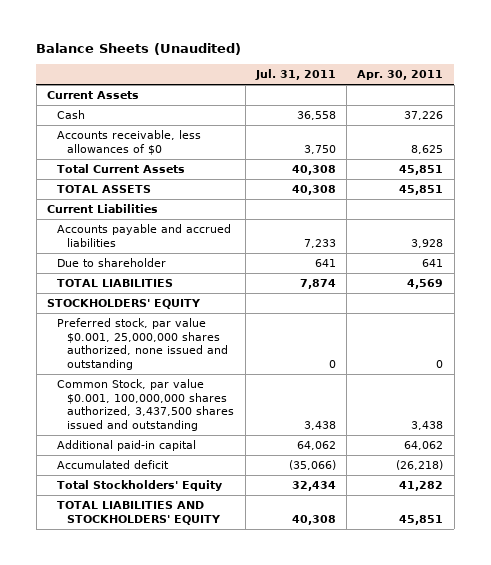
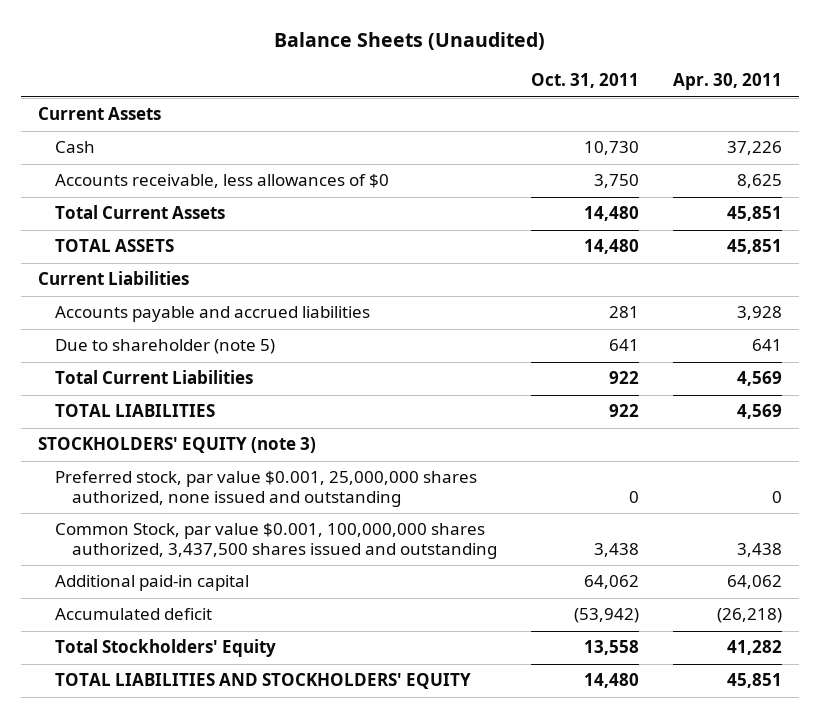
- | Jul. 31, 2011 | Apr. 30, 2011
+ | Oct. 31, 2011 | Apr. 30, 2011
- Due to shareholder | 641 | 641
+ Due to shareholder (note 5) | 641 | 641
+ Total Current Liabilities | 922 | 4,569
- STOCKHOLDERS' EQUITY
+ STOCKHOLDERS' EQUITY (note 3)

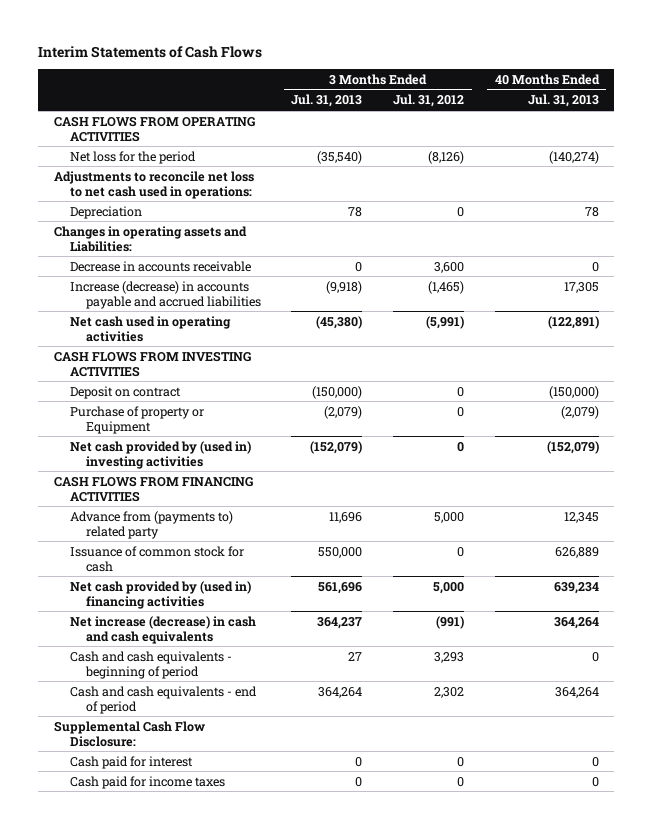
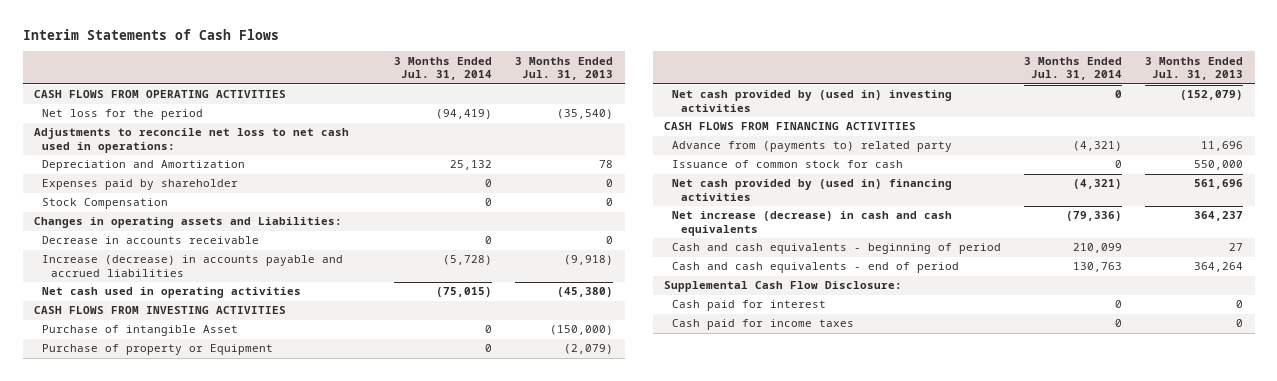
- | 3 Months Ended Jul. 31, 2013 | 3 Months Ended Jul. 31, 2012 | 40 Months Ended Jul. 31, 2013
+ | 3 Months Ended Jul. 31, 2014 | 3 Months Ended Jul. 31, 2013
- Depreciation | 78 | 0 | 78
+ Depreciation and Amortization | 25,132 | 78
+ Expenses paid by shareholder | 0 | 0
+ Stock Compensation | 0 | 0
- Deposit on contract | (150,000) | 0 | (150,000)
+ Purchase of intangible Asset | 0 | (150,000)

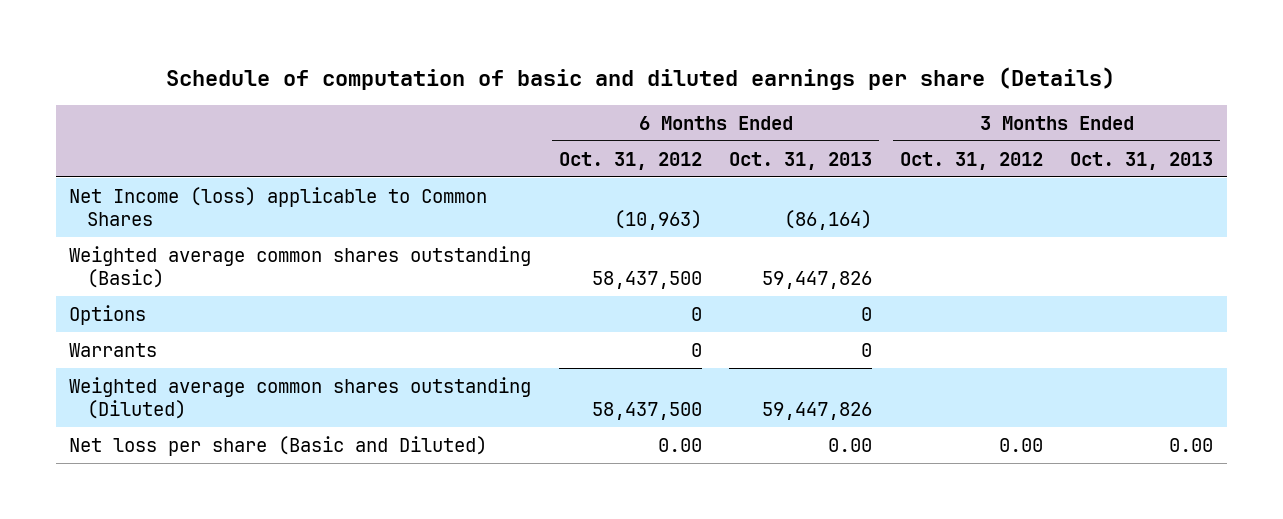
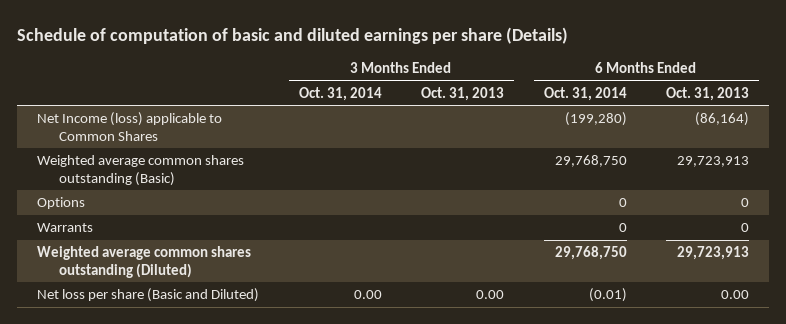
- | 6 Months Ended Oct. 31, 2012 | 6 Months Ended Oct. 31, 2013 | 3 Months Ended Oct. 31, 2012 | 3 Months Ended Oct. 31, 2013
+ | 3 Months Ended Oct. 31, 2014 | 3 Months Ended Oct. 31, 2013 | 6 Months Ended Oct. 31, 2014 | 6 Months Ended Oct. 31, 2013
- Weighted average common shares outstanding (Basic) | 58,437,500 | 59,447,826 | |
+ Weighted average common shares outstanding (Basic) | | | 29,768,750 | 29,723,913
- Weighted average common shares outstanding (Diluted) | 58,437,500 | 59,447,826 | |
+ Weighted average common shares outstanding (Diluted) | | | 29,768,750 | 29,723,913

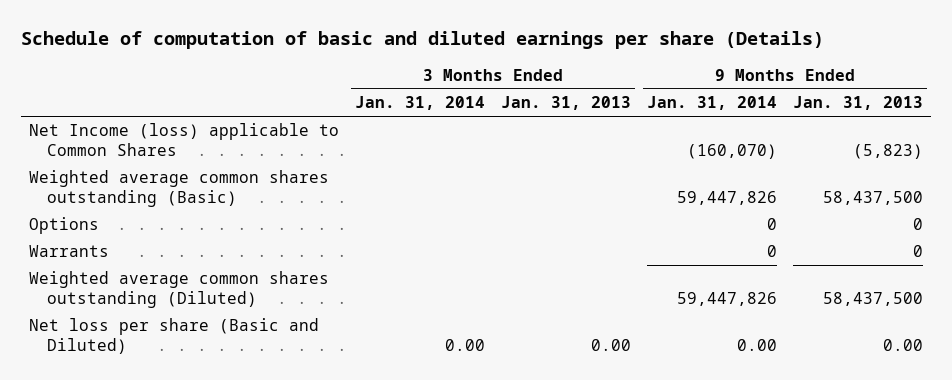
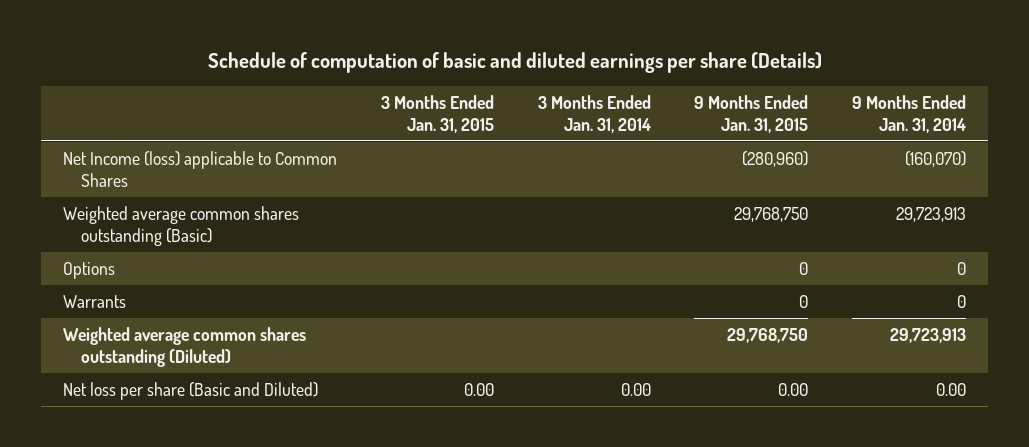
- | 3 Months Ended Jan. 31, 2014 | 3 Months Ended Jan. 31, 2013 | 9 Months Ended Jan. 31, 2014 | 9 Months Ended Jan. 31, 2013
+ | 3 Months Ended Jan. 31, 2015 | 3 Months Ended Jan. 31, 2014 | 9 Months Ended Jan. 31, 2015 | 9 Months Ended Jan. 31, 2014
- Weighted average common shares outstanding (Basic) | | | 59,447,826 | 58,437,500
+ Weighted average common shares outstanding (Basic) | | | 29,768,750 | 29,723,913
- Weighted average common shares outstanding (Diluted) | | | 59,447,826 | 58,437,500
+ Weighted average common shares outstanding (Diluted) | | | 29,768,750 | 29,723,913

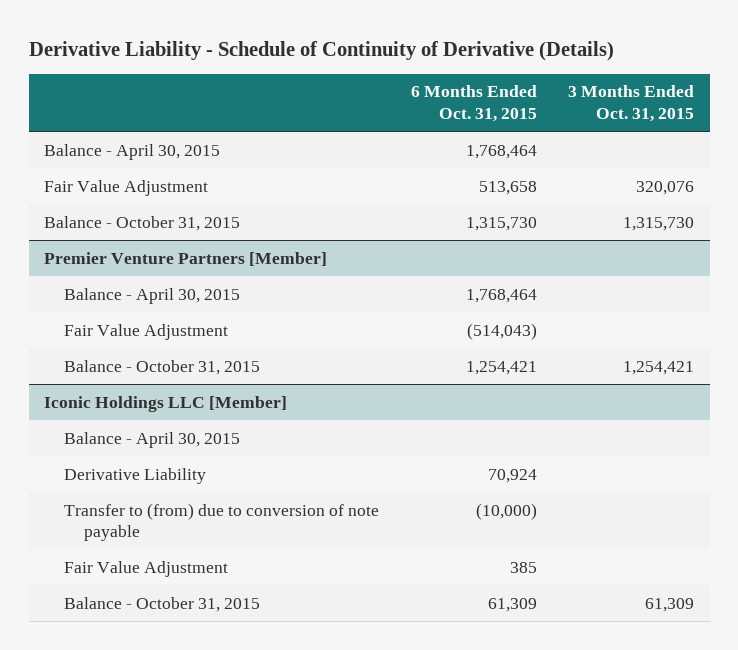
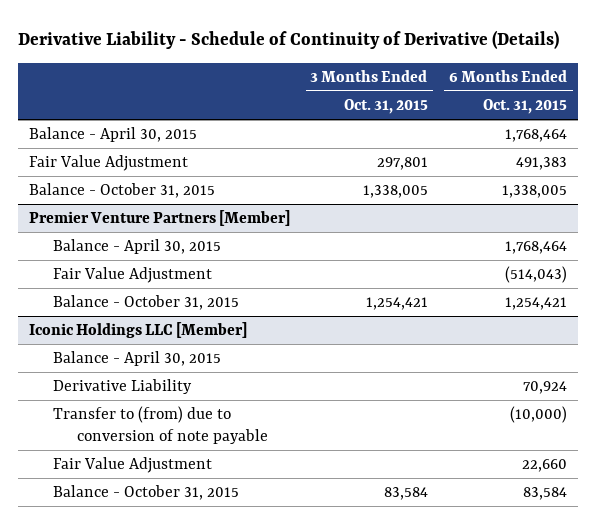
- | 6 Months Ended Oct. 31, 2015 | 3 Months Ended Oct. 31, 2015
+ | 3 Months Ended Oct. 31, 2015 | 6 Months Ended Oct. 31, 2015
- Fair Value Adjustment | 513,658 | 320,076
- Balance - October 31, 2015 | 1,315,730 | 1,315,730
+ Fair Value Adjustment | 297,801 | 491,383
+ Balance - October 31, 2015 | 1,338,005 | 1,338,005
@ Iconic Holdings LLC [Member]
- Fair Value Adjustment | 385 |
- Balance - October 31, 2015 | 61,309 | 61,309
+ Fair Value Adjustment | | 22,660
+ Balance - October 31, 2015 | 83,584 | 83,584

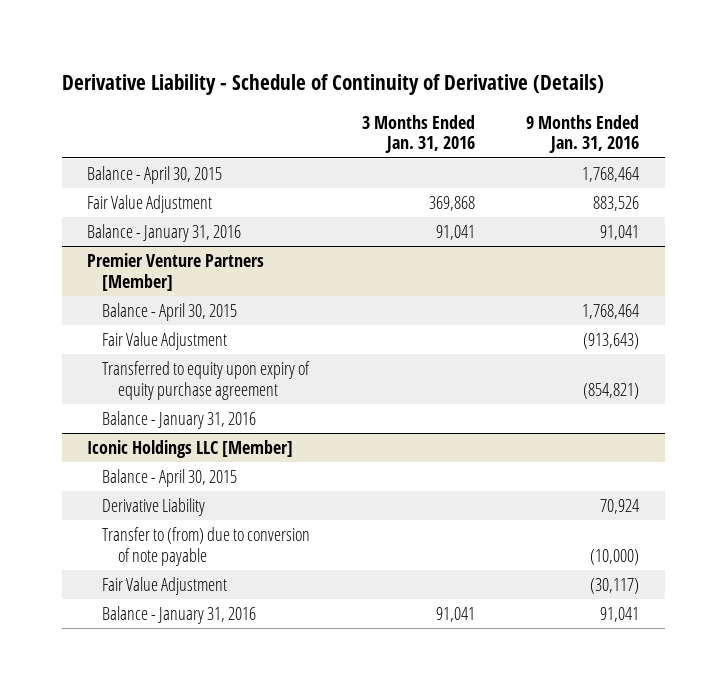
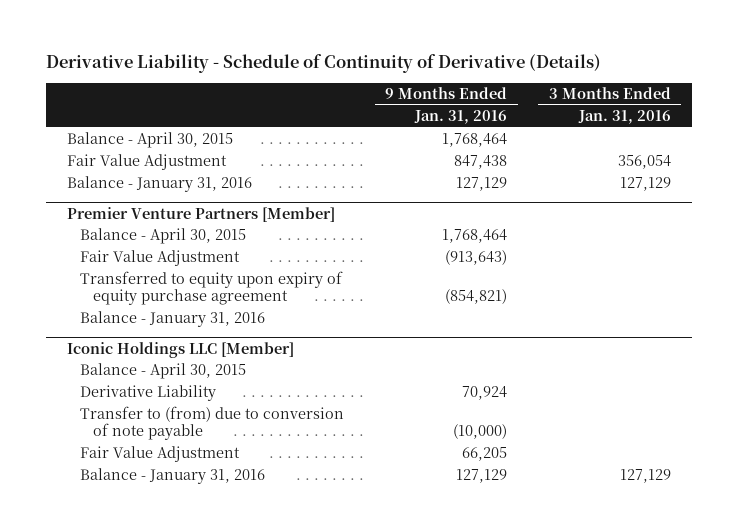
- | 3 Months Ended Jan. 31, 2016 | 9 Months Ended Jan. 31, 2016
+ | 9 Months Ended Jan. 31, 2016 | 3 Months Ended Jan. 31, 2016
- Fair Value Adjustment | 369,868 | 883,526
- Balance - January 31, 2016 | 91,041 | 91,041
+ Fair Value Adjustment | 847,438 | 356,054
+ Balance - January 31, 2016 | 127,129 | 127,129
@ Iconic Holdings LLC [Member]
- Fair Value Adjustment | | (30,117)
- Balance - January 31, 2016 | 91,041 | 91,041
+ Fair Value Adjustment | 66,205 |
+ Balance - January 31, 2016 | 127,129 | 127,129

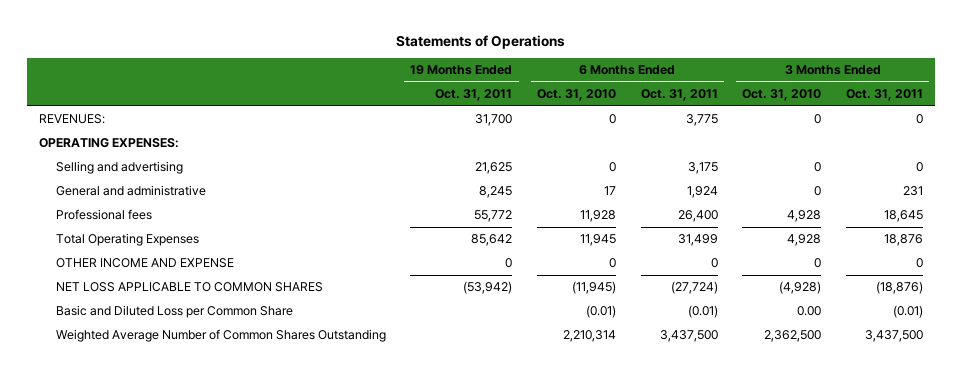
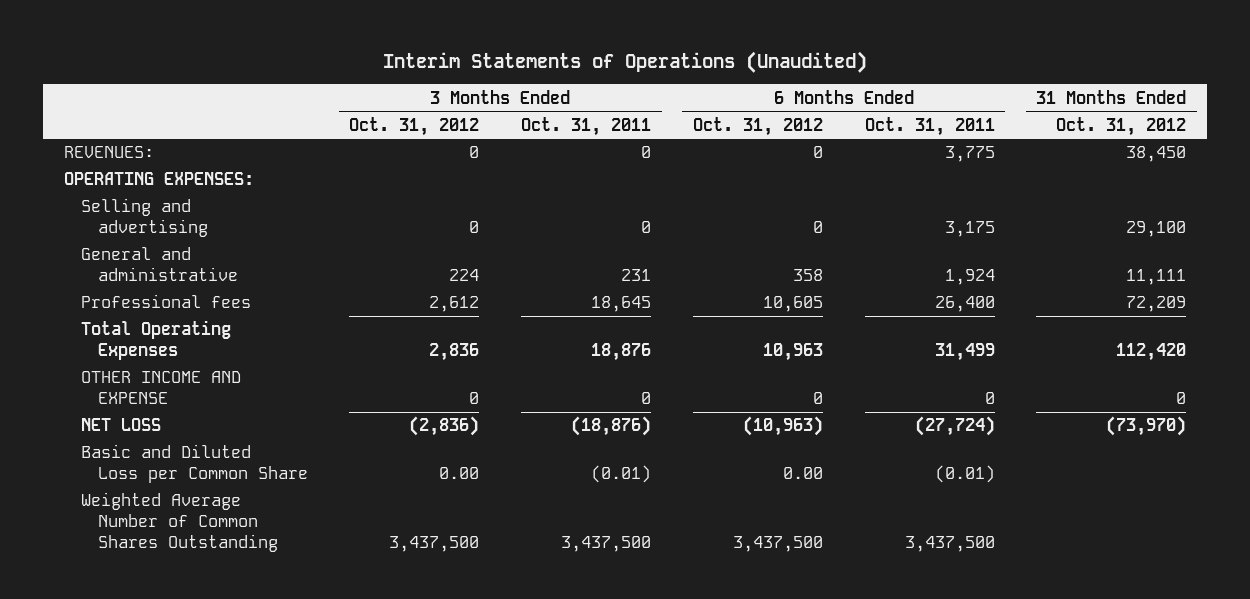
- Statements of Operations
+ Interim Statements of Operations (Unaudited)
- | 19 Months Ended Oct. 31, 2011 | 6 Months Ended Oct. 31, 2010 | 6 Months Ended Oct. 31, 2011 | 3 Months Ended Oct. 31, 2010 | 3 Months Ended Oct. 31, 2011
+ | 3 Months Ended Oct. 31, 2012 | 3 Months Ended Oct. 31, 2011 | 6 Months Ended Oct. 31, 2012 | 6 Months Ended Oct. 31, 2011 | 31 Months Ended Oct. 31, 2012
- NET LOSS APPLICABLE TO COMMON SHARES | (53,942) | (11,945) | (27,724) | (4,928) | (18,876)
+ NET LOSS | (2,836) | (18,876) | (10,963) | (27,724) | (73,970)

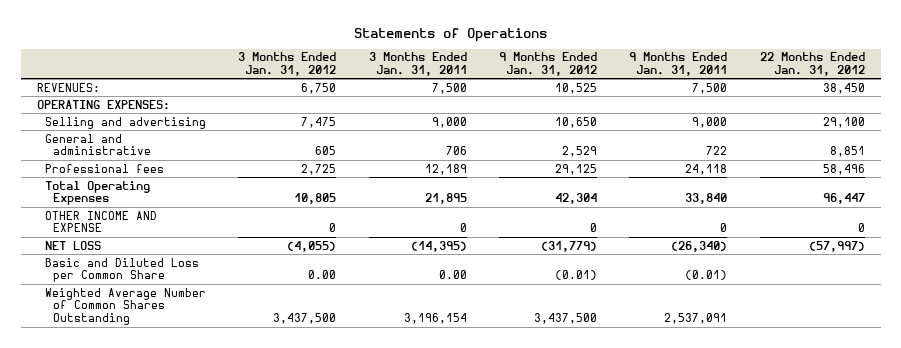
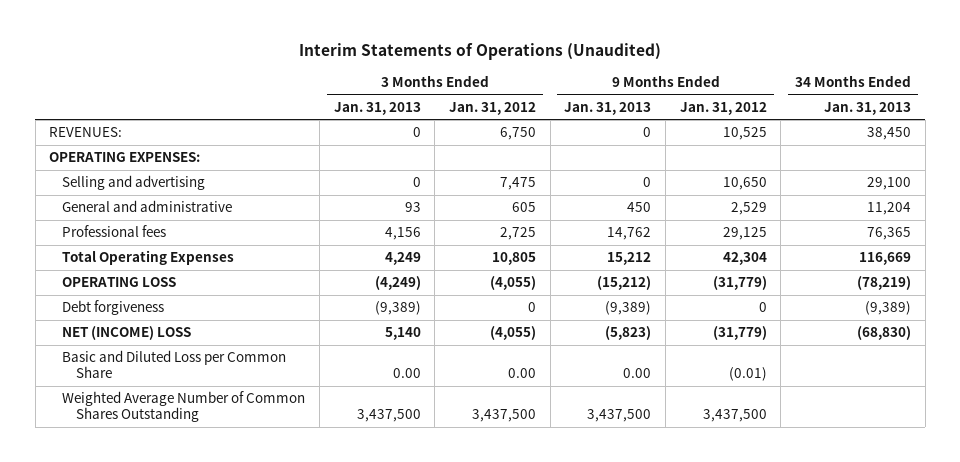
- Statements of Operations
+ Interim Statements of Operations (Unaudited)
- | 3 Months Ended Jan. 31, 2012 | 3 Months Ended Jan. 31, 2011 | 9 Months Ended Jan. 31, 2012 | 9 Months Ended Jan. 31, 2011 | 22 Months Ended Jan. 31, 2012
+ | 3 Months Ended Jan. 31, 2013 | 3 Months Ended Jan. 31, 2012 | 9 Months Ended Jan. 31, 2013 | 9 Months Ended Jan. 31, 2012 | 34 Months Ended Jan. 31, 2013
- OTHER INCOME AND EXPENSE | 0 | 0 | 0 | 0 | 0
- NET LOSS | (4,055) | (14,395) | (31,779) | (26,340) | (57,997)
+ OPERATING LOSS | (4,249) | (4,055) | (15,212) | (31,779) | (78,219)
+ Debt forgiveness | (9,389) | 0 | (9,389) | 0 | (9,389)
+ NET (INCOME) LOSS | 5,140 | (4,055) | (5,823) | (31,779) | (68,830)

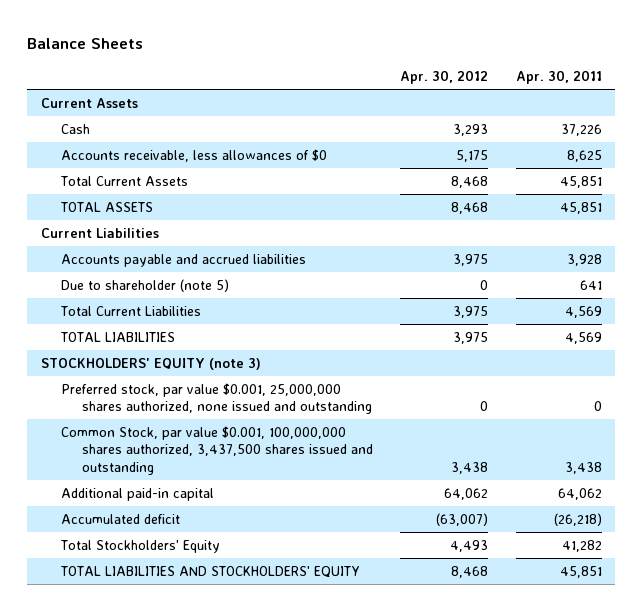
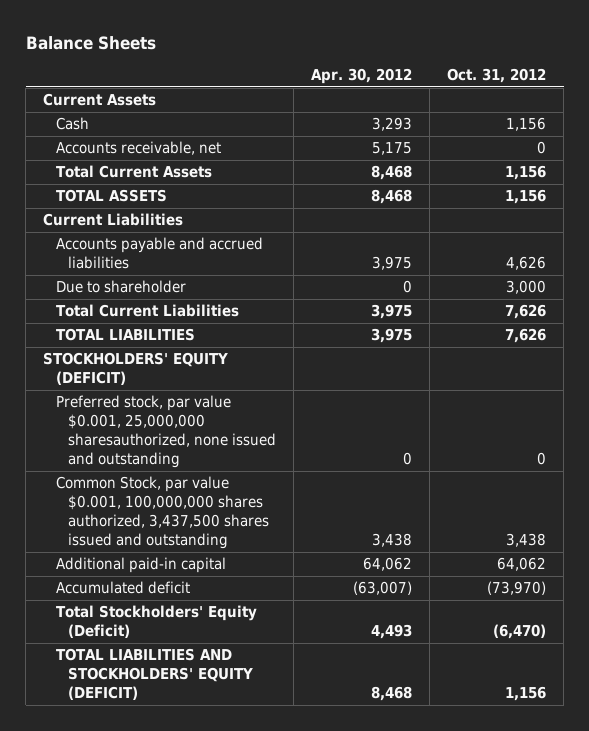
- | Apr. 30, 2012 | Apr. 30, 2011
+ | Apr. 30, 2012 | Oct. 31, 2012
- Accounts receivable, less allowances of $0 | 5,175 | 8,625
+ Accounts receivable, net | 5,175 | 0
- Due to shareholder (note 5) | 0 | 641
+ Due to shareholder | 0 | 3,000
- STOCKHOLDERS' EQUITY (note 3)
- Preferred stock, par value $0.001, 25,000,000 shares authorized, none issued and outstanding | 0 | 0
+ STOCKHOLDERS' EQUITY (DEFICIT)
+ Preferred stock, par value $0.001, 25,000,000 sharesauthorized, none issued and outstanding | 0 | 0
- Total Stockholders' Equity | 4,493 | 41,282
- TOTAL LIABILITIES AND STOCKHOLDERS' EQUITY | 8,468 | 45,851
+ Total Stockholders' Equity (Deficit) | 4,493 | (6,470)
+ TOTAL LIABILITIES AND STOCKHOLDERS' EQUITY (DEFICIT) | 8,468 | 1,156

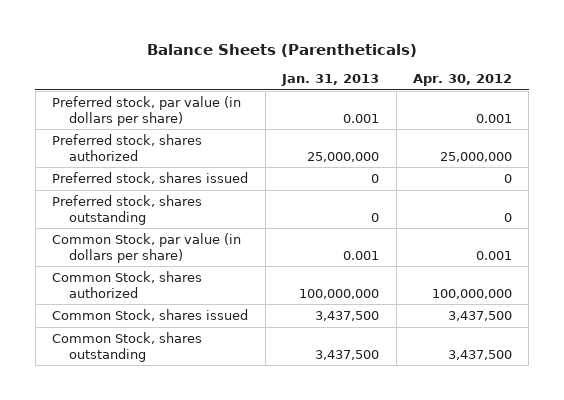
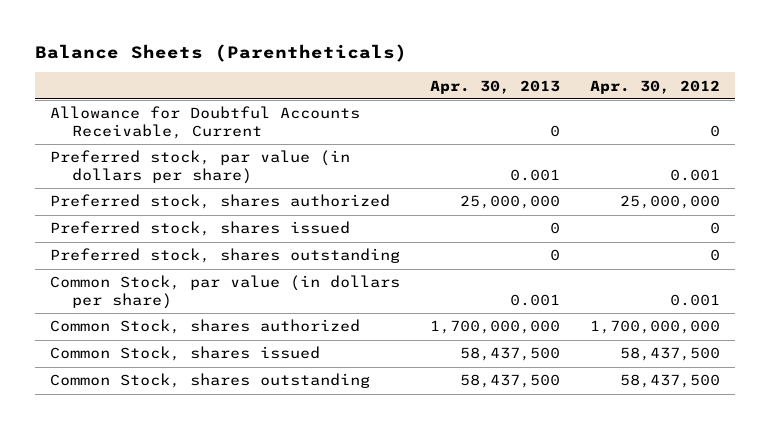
- | Jan. 31, 2013 | Apr. 30, 2012
+ | Apr. 30, 2013 | Apr. 30, 2012
+ Allowance for Doubtful Accounts Receivable, Current | 0 | 0
- Common Stock, shares authorized | 100,000,000 | 100,000,000
- Common Stock, shares issued | 3,437,500 | 3,437,500
- Common Stock, shares outstanding | 3,437,500 | 3,437,500
+ Common Stock, shares authorized | 1,700,000,000 | 1,700,000,000
+ Common Stock, shares issued | 58,437,500 | 58,437,500
+ Common Stock, shares outstanding | 58,437,500 | 58,437,500

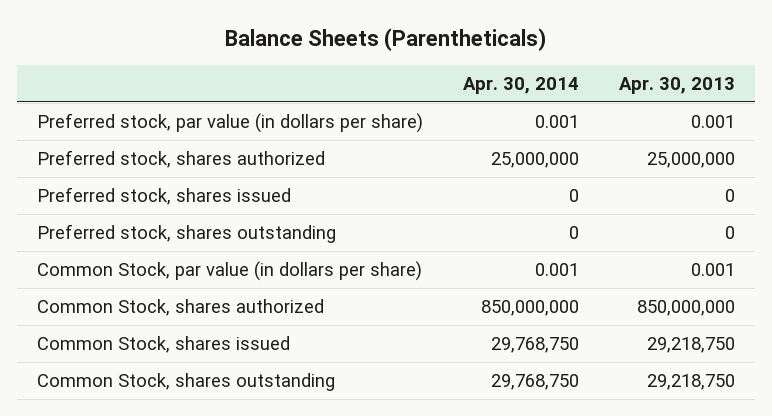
- | Apr. 30, 2013 | Apr. 30, 2012
+ | Apr. 30, 2014 | Apr. 30, 2013
- Allowance for Doubtful Accounts Receivable, Current | 0 | 0
- Common Stock, shares authorized | 1,700,000,000 | 1,700,000,000
- Common Stock, shares issued | 58,437,500 | 58,437,500
- Common Stock, shares outstanding | 58,437,500 | 58,437,500
+ Common Stock, shares authorized | 850,000,000 | 850,000,000
+ Common Stock, shares issued | 29,768,750 | 29,218,750
+ Common Stock, shares outstanding | 29,768,750 | 29,218,750

